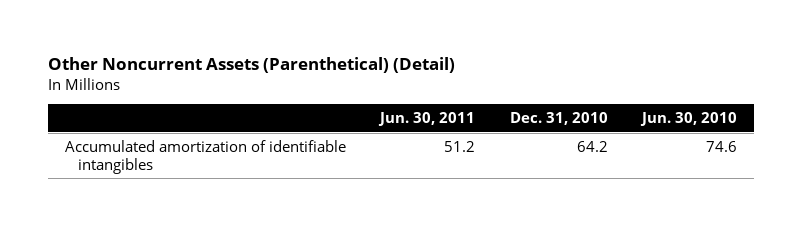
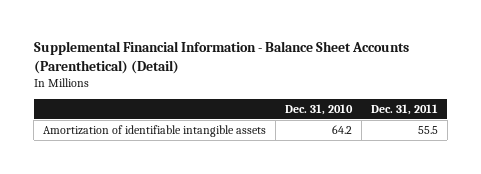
- Other Noncurrent Assets (Parenthetical) (Detail)
+ Supplemental Financial Information - Balance Sheet Accounts (Parenthetical) (Detail)
- | Jun. 30, 2011 | Dec. 31, 2010 | Jun. 30, 2010
+ | Dec. 31, 2010 | Dec. 31, 2011
- Accumulated amortization of identifiable intangibles | 51.2 | 64.2 | 74.6
+ Amortization of identifiable intangible assets | 64.2 | 55.5

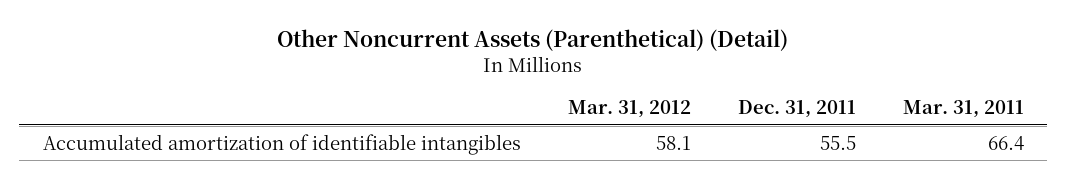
- Supplemental Financial Information - Balance Sheet Accounts (Parenthetical) (Detail)
+ Other Noncurrent Assets (Parenthetical) (Detail)
- | Dec. 31, 2010 | Dec. 31, 2011
+ | Mar. 31, 2012 | Dec. 31, 2011 | Mar. 31, 2011
- Amortization of identifiable intangible assets | 64.2 | 55.5
+ Accumulated amortization of identifiable intangibles | 58.1 | 55.5 | 66.4

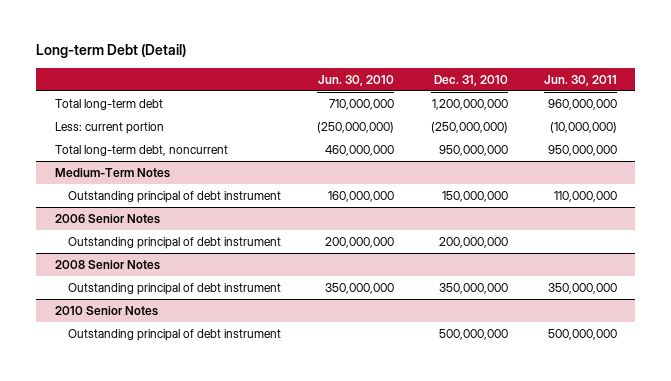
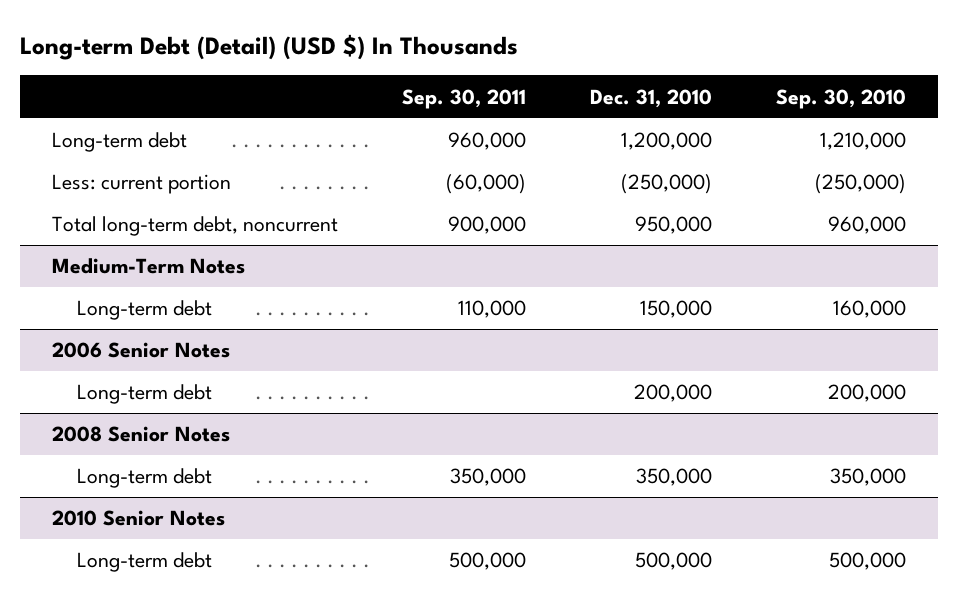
- Long-term Debt (Detail)
+ Long-term Debt (Detail) (USD $) In Thousands
- | Jun. 30, 2010 | Dec. 31, 2010 | Jun. 30, 2011
+ | Sep. 30, 2011 | Dec. 31, 2010 | Sep. 30, 2010
- Total long-term debt | 710,000,000 | 1,200,000,000 | 960,000,000
- Less: current portion | (250,000,000) | (250,000,000) | (10,000,000)
- Total long-term debt, noncurrent | 460,000,000 | 950,000,000 | 950,000,000
+ Long-term debt | 960,000 | 1,200,000 | 1,210,000
+ Less: current portion | (60,000) | (250,000) | (250,000)
+ Total long-term debt, noncurrent | 900,000 | 950,000 | 960,000
@ Medium-Term Notes
- Outstanding principal of debt instrument | 160,000,000 | 150,000,000 | 110,000,000
+ Long-term debt | 110,000 | 150,000 | 160,000
@ 2006 Senior Notes
- Outstanding principal of debt instrument | 200,000,000 | 200,000,000 |
+ Long-term debt | | 200,000 | 200,000
@ 2008 Senior Notes
- Outstanding principal of debt instrument | 350,000,000 | 350,000,000 | 350,000,000
+ Long-term debt | 350,000 | 350,000 | 350,000
@ 2010 Senior Notes
- Outstanding principal of debt instrument | | 500,000,000 | 500,000,000
+ Long-term debt | 500,000 | 500,000 | 500,000

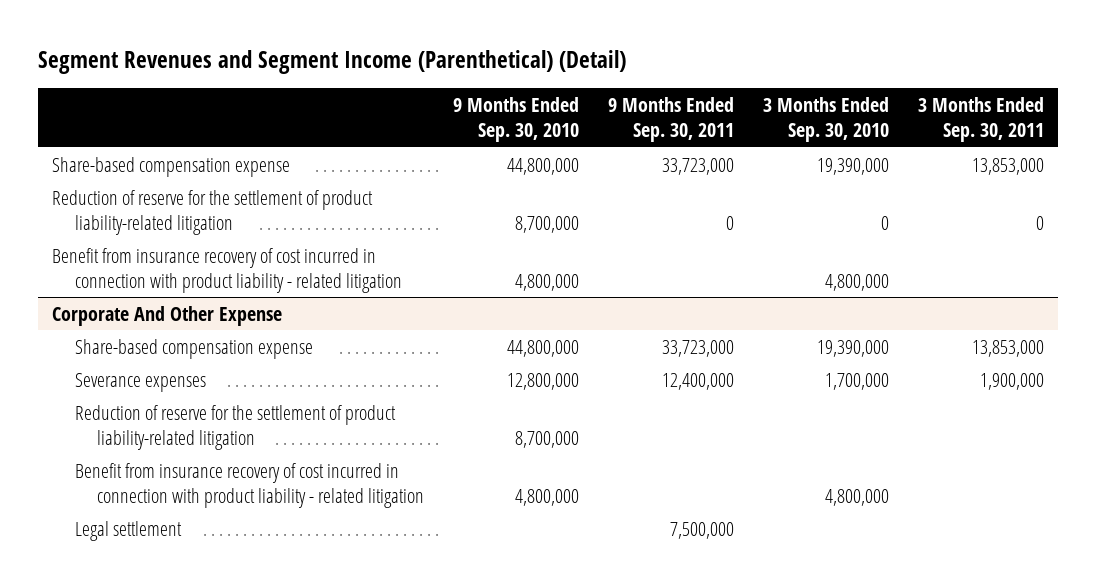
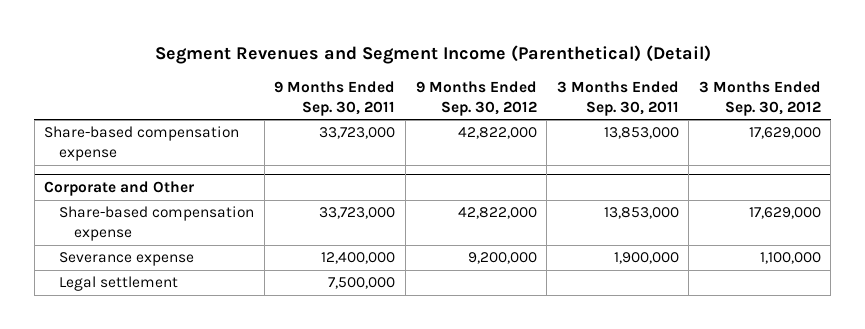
- | 9 Months Ended Sep. 30, 2010 | 9 Months Ended Sep. 30, 2011 | 3 Months Ended Sep. 30, 2010 | 3 Months Ended Sep. 30, 2011
+ | 9 Months Ended Sep. 30, 2011 | 9 Months Ended Sep. 30, 2012 | 3 Months Ended Sep. 30, 2011 | 3 Months Ended Sep. 30, 2012
- Reduction of reserve for the settlement of product liability-related litigation | 8,700,000 | 0 | 0 | 0
- Benefit from insurance recovery of cost incurred in connection with product liability - related litigation | 4,800,000 | | 4,800,000 |
- Corporate And Other Expense
+ Corporate and Other
- Severance expenses | 12,800,000 | 12,400,000 | 1,700,000 | 1,900,000
- Reduction of reserve for the settlement of product liability-related litigation | 8,700,000 | | |
- Benefit from insurance recovery of cost incurred in connection with product liability - related litigation | 4,800,000 | | 4,800,000 |
+ Severance expense | 12,400,000 | 9,200,000 | 1,900,000 | 1,100,000

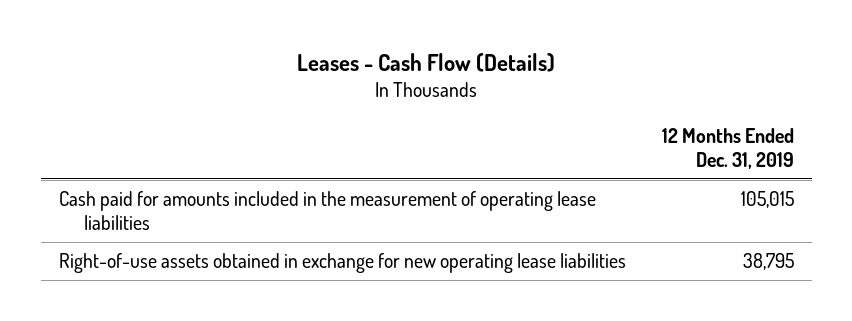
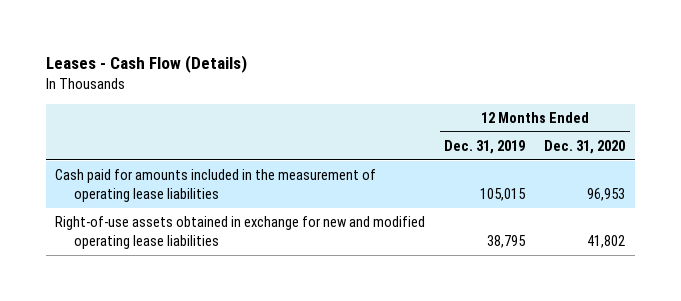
- | 12 Months Ended Dec. 31, 2019
+ | 12 Months Ended Dec. 31, 2019 | 12 Months Ended Dec. 31, 2020
- Right-of-use assets obtained in exchange for new operating lease liabilities | 38,795
+ Right-of-use assets obtained in exchange for new and modified operating lease liabilities | 38,795 | 41,802

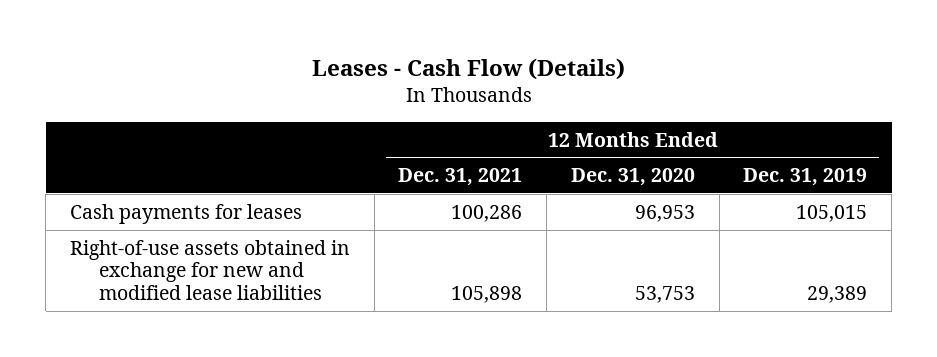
- | 12 Months Ended Dec. 31, 2019 | 12 Months Ended Dec. 31, 2020
+ | 12 Months Ended Dec. 31, 2021 | 12 Months Ended Dec. 31, 2020 | 12 Months Ended Dec. 31, 2019
- Cash paid for amounts included in the measurement of operating lease liabilities | 105,015 | 96,953
- Right-of-use assets obtained in exchange for new and modified operating lease liabilities | 38,795 | 41,802
+ Cash payments for leases | 100,286 | 96,953 | 105,015
+ Right-of-use assets obtained in exchange for new and modified lease liabilities | 105,898 | 53,753 | 29,389

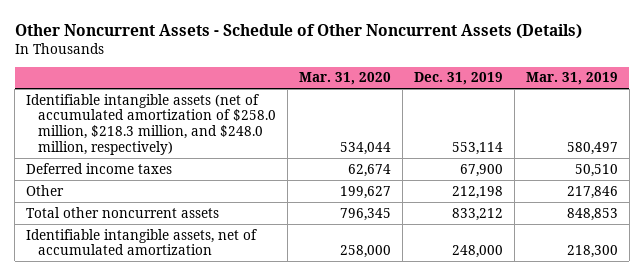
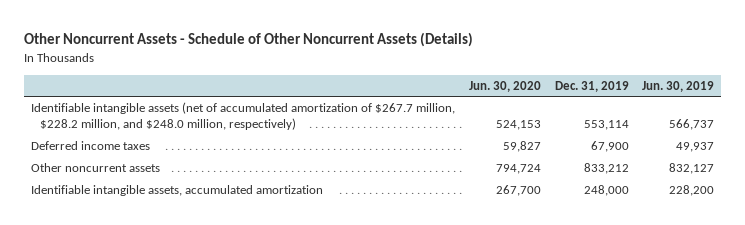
- | Mar. 31, 2020 | Dec. 31, 2019 | Mar. 31, 2019
+ | Jun. 30, 2020 | Dec. 31, 2019 | Jun. 30, 2019
- Identifiable intangible assets (net of accumulated amortization of $258.0 million, $218.3 million, and $248.0 million, respectively) | 534,044 | 553,114 | 580,497
+ Identifiable intangible assets (net of accumulated amortization of $267.7 million, $228.2 million, and $248.0 million, respectively) | 524,153 | 553,114 | 566,737
- Other | 199,627 | 212,198 | 217,846
- Total other noncurrent assets | 796,345 | 833,212 | 848,853
- Identifiable intangible assets, net of accumulated amortization | 258,000 | 248,000 | 218,300
+ Other noncurrent assets | 794,724 | 833,212 | 832,127
+ Identifiable intangible assets, accumulated amortization | 267,700 | 248,000 | 228,200

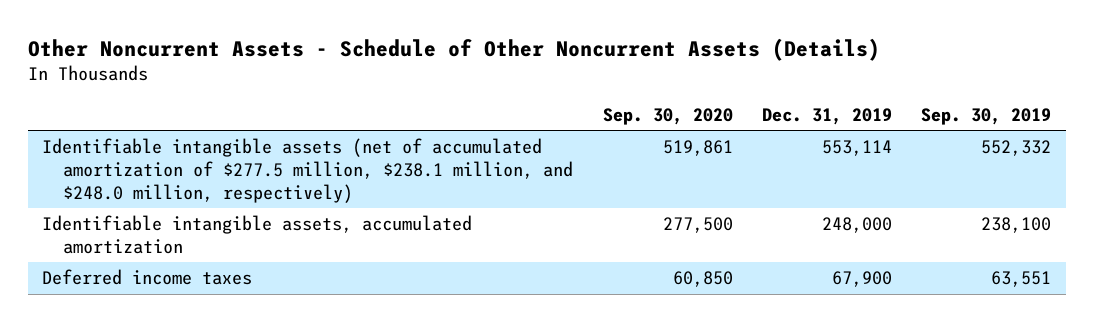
- | Jun. 30, 2020 | Dec. 31, 2019 | Jun. 30, 2019
+ | Sep. 30, 2020 | Dec. 31, 2019 | Sep. 30, 2019
- Identifiable intangible assets (net of accumulated amortization of $267.7 million, $228.2 million, and $248.0 million, respectively) | 524,153 | 553,114 | 566,737
- Other noncurrent assets | 794,724 | 833,212 | 832,127
+ Identifiable intangible assets (net of accumulated amortization of $277.5 million, $238.1 million, and $248.0 million, respectively) | 519,861 | 553,114 | 552,332
moved down: Deferred income taxes | 60,850 | 67,900 | 63,551

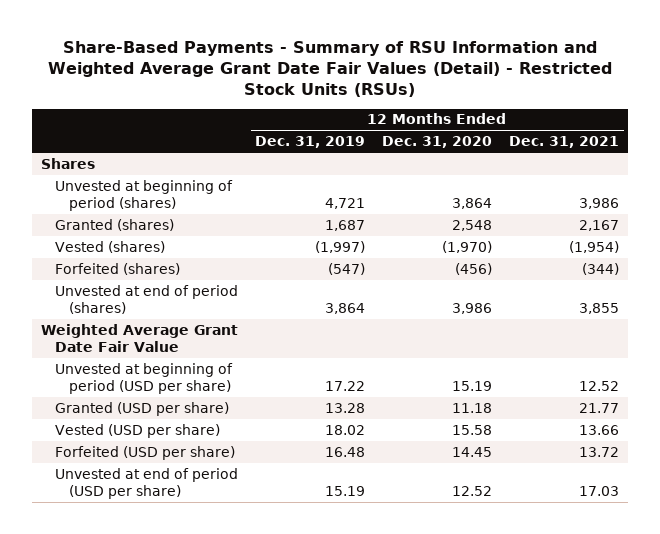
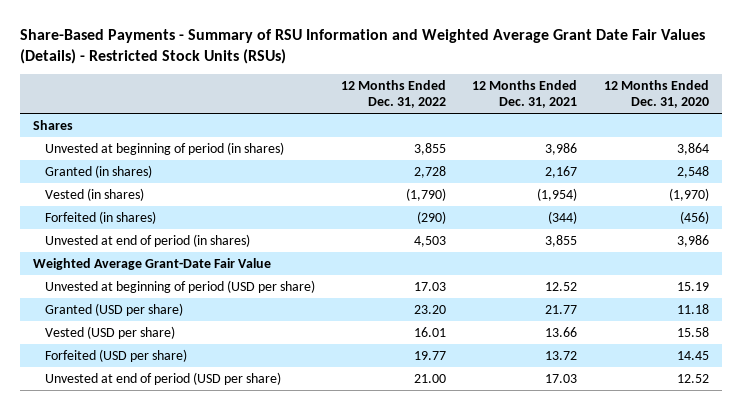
- Share-Based Payments - Summary of RSU Information and Weighted Average Grant Date Fair Values (Detail) - Restricted Stock Units (RSUs)
+ Share-Based Payments - Summary of RSU Information and Weighted Average Grant Date Fair Values (Details) - Restricted Stock Units (RSUs)
- | 12 Months Ended Dec. 31, 2019 | 12 Months Ended Dec. 31, 2020 | 12 Months Ended Dec. 31, 2021
+ | 12 Months Ended Dec. 31, 2022 | 12 Months Ended Dec. 31, 2021 | 12 Months Ended Dec. 31, 2020
- Unvested at beginning of period (shares) | 4,721 | 3,864 | 3,986
- Granted (shares) | 1,687 | 2,548 | 2,167
- Vested (shares) | (1,997) | (1,970) | (1,954)
- Forfeited (shares) | (547) | (456) | (344)
- Unvested at end of period (shares) | 3,864 | 3,986 | 3,855
- Weighted Average Grant Date Fair Value
+ Unvested at beginning of period (in shares) | 3,855 | 3,986 | 3,864
+ Granted (in shares) | 2,728 | 2,167 | 2,548
+ Vested (in shares) | (1,790) | (1,954) | (1,970)
+ Forfeited (in shares) | (290) | (344) | (456)
+ Unvested at end of period (in shares) | 4,503 | 3,855 | 3,986
+ Weighted Average Grant-Date Fair Value

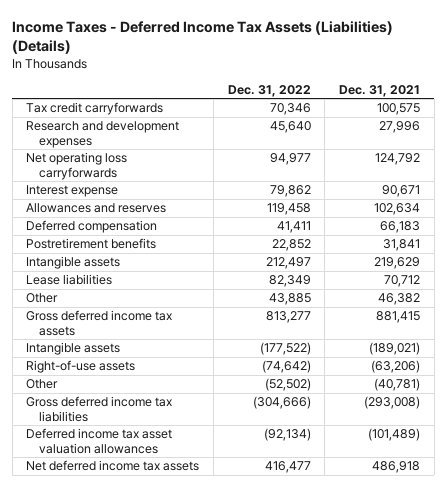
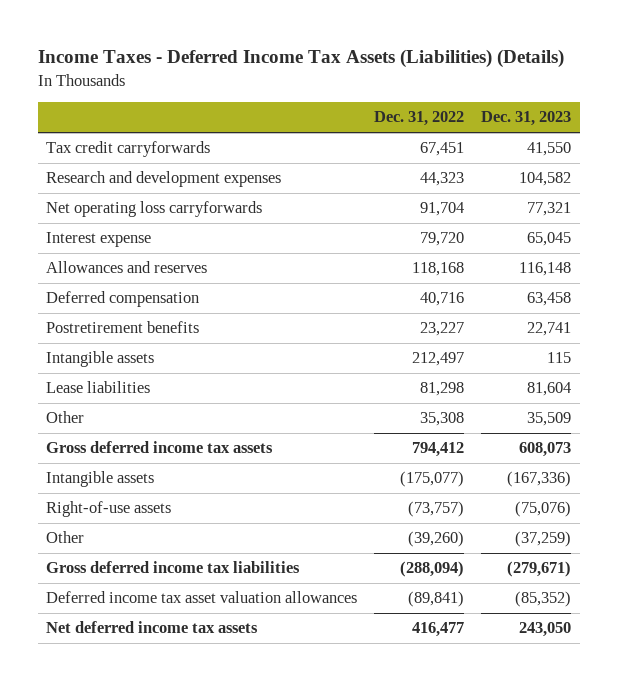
- | Dec. 31, 2022 | Dec. 31, 2021
+ | Dec. 31, 2022 | Dec. 31, 2023
- Tax credit carryforwards | 70,346 | 100,575
- Research and development expenses | 45,640 | 27,996
- Net operating loss carryforwards | 94,977 | 124,792
- Interest expense | 79,862 | 90,671
- Allowances and reserves | 119,458 | 102,634
- Deferred compensation | 41,411 | 66,183
- Postretirement benefits | 22,852 | 31,841
+ Tax credit carryforwards | 67,451 | 41,550
+ Research and development expenses | 44,323 | 104,582
+ Net operating loss carryforwards | 91,704 | 77,321
+ Interest expense | 79,720 | 65,045
+ Allowances and reserves | 118,168 | 116,148
+ Deferred compensation | 40,716 | 63,458
+ Postretirement benefits | 23,227 | 22,741
- Lease liabilities | 82,349 | 70,712
- Other | 43,885 | 46,382
- Gross deferred income tax assets | 813,277 | 881,415
- Intangible assets | (177,522) | (189,021)
- Right-of-use assets | (74,642) | (63,206)
- Other | (52,502) | (40,781)
- Gross deferred income tax liabilities | (304,666) | (293,008)
- Deferred income tax asset valuation allowances | (92,134) | (101,489)
+ Lease liabilities | 81,298 | 81,604
+ Other | 35,308 | 35,509
+ Gross deferred income tax assets | 794,412 | 608,073
+ Intangible assets | (175,077) | (167,336)
+ Right-of-use assets | (73,757) | (75,076)
+ Other | (39,260) | (37,259)
+ Gross deferred income tax liabilities | (288,094) | (279,671)
+ Deferred income tax asset valuation allowances | (89,841) | (85,352)

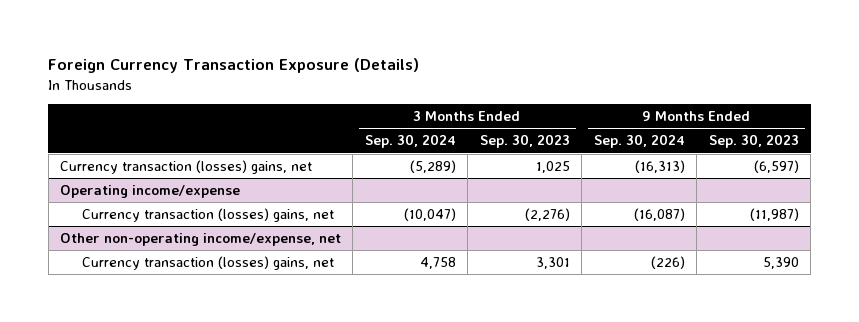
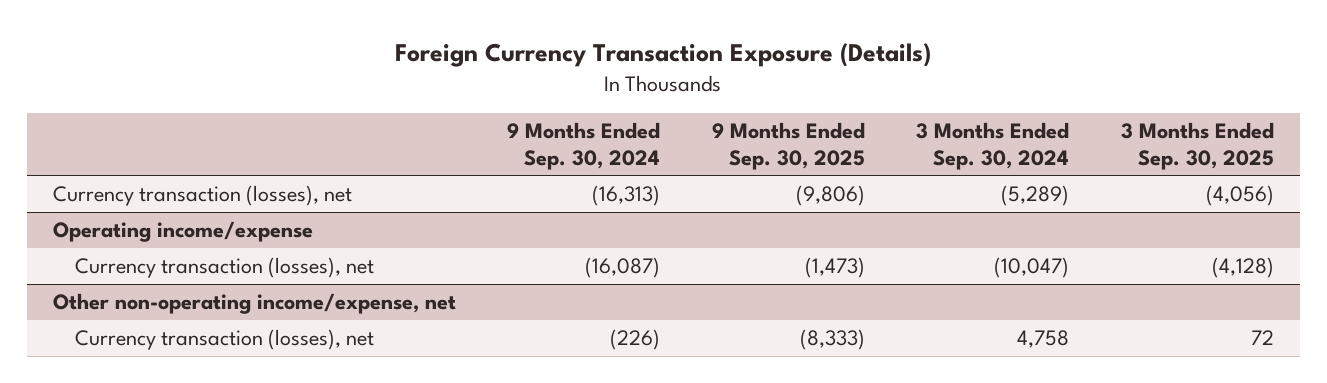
- | 3 Months Ended Sep. 30, 2024 | 3 Months Ended Sep. 30, 2023 | 9 Months Ended Sep. 30, 2024 | 9 Months Ended Sep. 30, 2023
+ | 9 Months Ended Sep. 30, 2024 | 9 Months Ended Sep. 30, 2025 | 3 Months Ended Sep. 30, 2024 | 3 Months Ended Sep. 30, 2025
- Currency transaction (losses) gains, net | (5,289) | 1,025 | (16,313) | (6,597)
+ Currency transaction (losses), net | (16,313) | (9,806) | (5,289) | (4,056)
@ Operating income/expense
- Currency transaction (losses) gains, net | (10,047) | (2,276) | (16,087) | (11,987)
+ Currency transaction (losses), net | (16,087) | (1,473) | (10,047) | (4,128)
@ Other non-operating income/expense, net
- Currency transaction (losses) gains, net | 4,758 | 3,301 | (226) | 5,390
+ Currency transaction (losses), net | (226) | (8,333) | 4,758 | 72

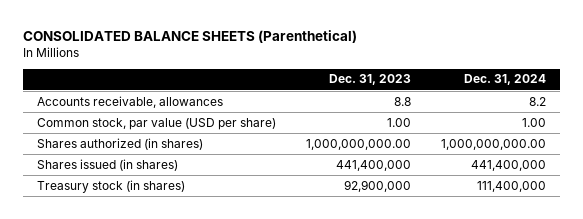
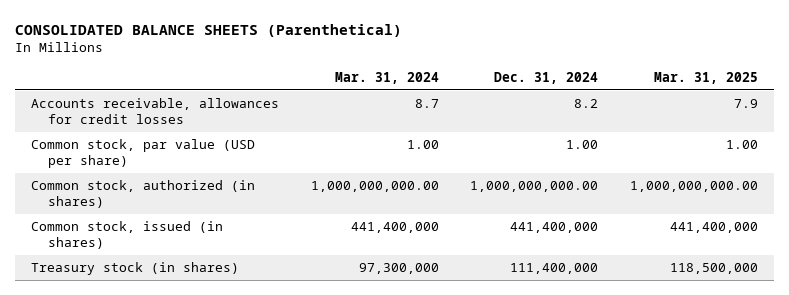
- | Dec. 31, 2023 | Dec. 31, 2024
+ | Mar. 31, 2024 | Dec. 31, 2024 | Mar. 31, 2025
- Accounts receivable, allowances | 8.8 | 8.2
+ Accounts receivable, allowances for credit losses | 8.7 | 8.2 | 7.9
- Shares authorized (in shares) | 1,000,000,000.00 | 1,000,000,000.00
- Shares issued (in shares) | 441,400,000 | 441,400,000
+ Common stock, authorized (in shares) | 1,000,000,000.00 | 1,000,000,000.00 | 1,000,000,000.00
+ Common stock, issued (in shares) | 441,400,000 | 441,400,000 | 441,400,000

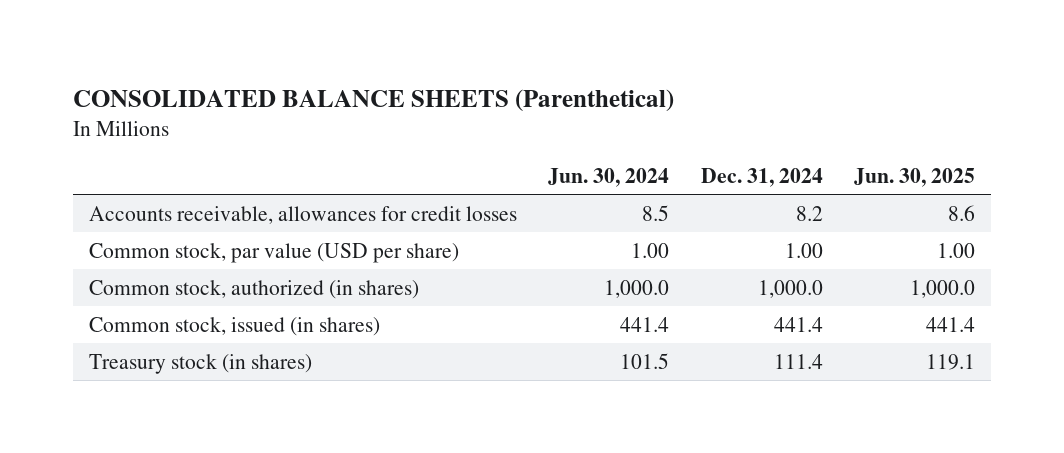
- | Mar. 31, 2024 | Dec. 31, 2024 | Mar. 31, 2025
+ | Jun. 30, 2024 | Dec. 31, 2024 | Jun. 30, 2025
- Common stock, authorized (in shares) | 1,000,000,000.00 | 1,000,000,000.00 | 1,000,000,000.00
- Common stock, issued (in shares) | 441,400,000 | 441,400,000 | 441,400,000
- Treasury stock (in shares) | 97,300,000 | 111,400,000 | 118,500,000
+ Common stock, authorized (in shares) | 1,000.0 | 1,000.0 | 1,000.0
+ Common stock, issued (in shares) | 441.4 | 441.4 | 441.4
+ Treasury stock (in shares) | 101.5 | 111.4 | 119.1

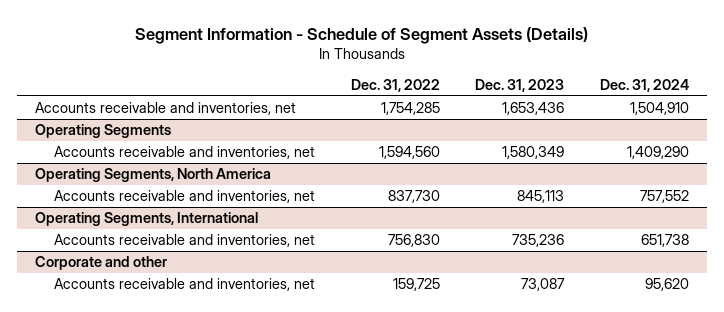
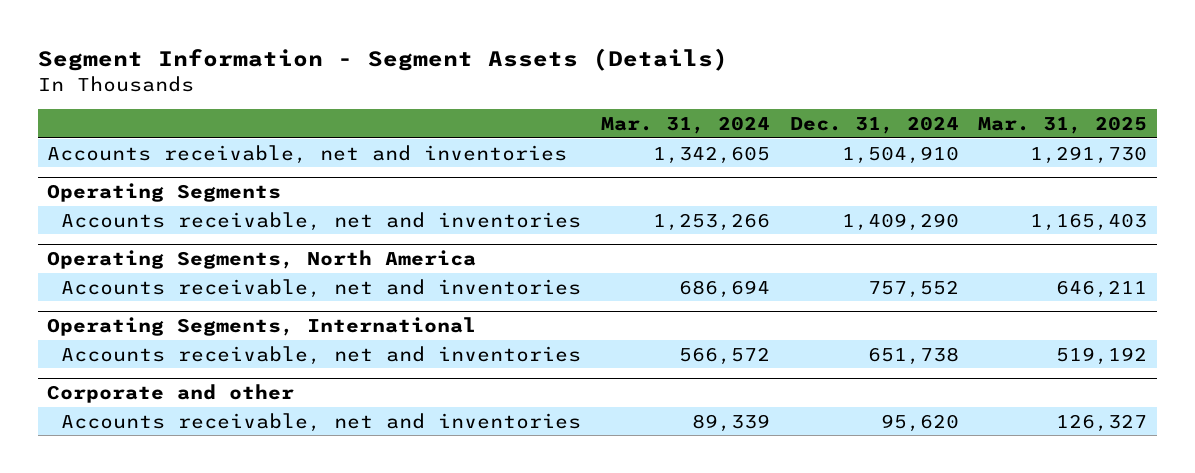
- Segment Information - Schedule of Segment Assets (Details)
+ Segment Information - Segment Assets (Details)
- | Dec. 31, 2022 | Dec. 31, 2023 | Dec. 31, 2024
+ | Mar. 31, 2024 | Dec. 31, 2024 | Mar. 31, 2025
- Accounts receivable and inventories, net | 1,754,285 | 1,653,436 | 1,504,910
+ Accounts receivable, net and inventories | 1,342,605 | 1,504,910 | 1,291,730
@ Operating Segments
- Accounts receivable and inventories, net | 1,594,560 | 1,580,349 | 1,409,290
+ Accounts receivable, net and inventories | 1,253,266 | 1,409,290 | 1,165,403
@ Operating Segments, North America
- Accounts receivable and inventories, net | 837,730 | 845,113 | 757,552
+ Accounts receivable, net and inventories | 686,694 | 757,552 | 646,211
@ Operating Segments, International
- Accounts receivable and inventories, net | 756,830 | 735,236 | 651,738
+ Accounts receivable, net and inventories | 566,572 | 651,738 | 519,192
@ Corporate and other
- Accounts receivable and inventories, net | 159,725 | 73,087 | 95,620
+ Accounts receivable, net and inventories | 89,339 | 95,620 | 126,327

